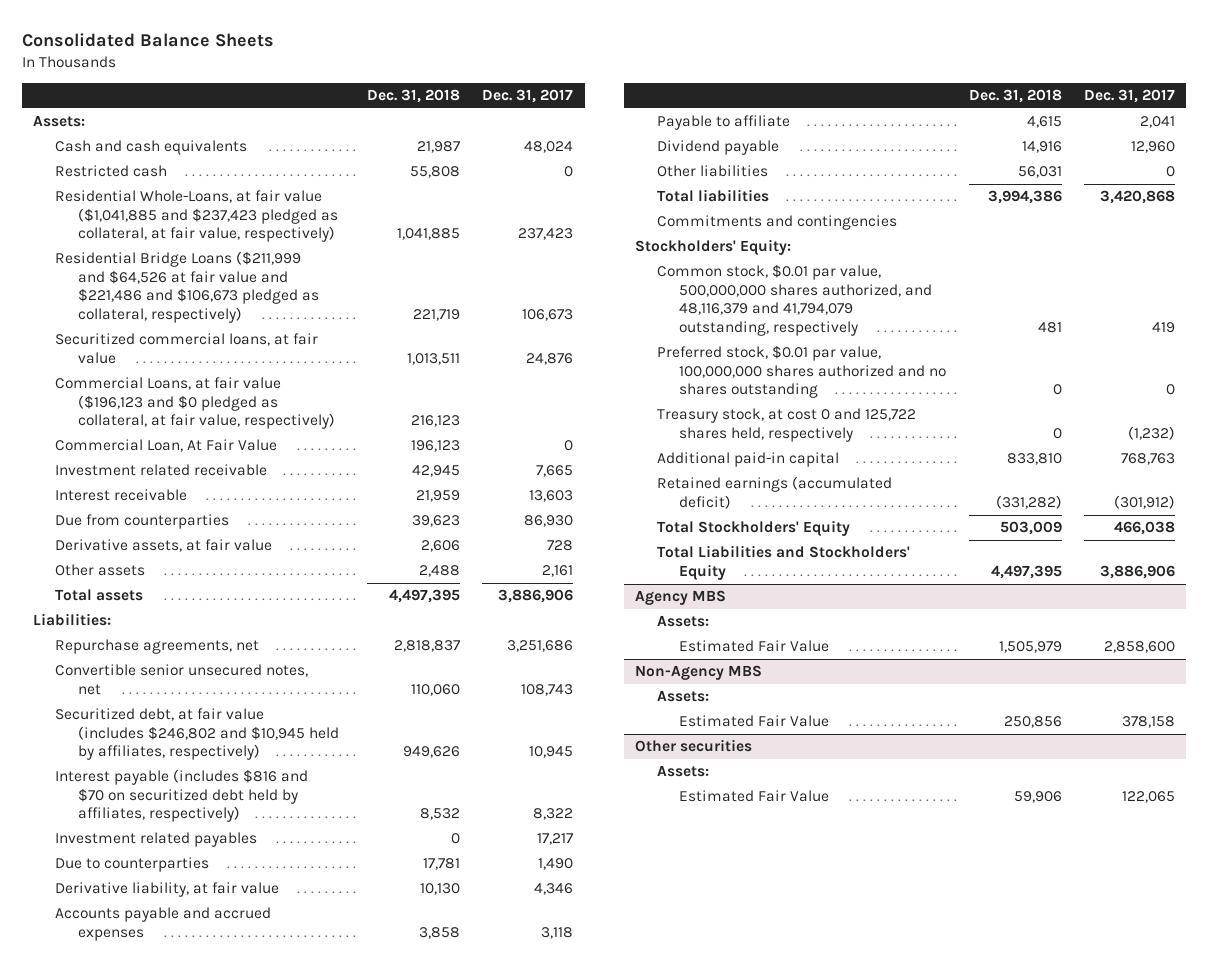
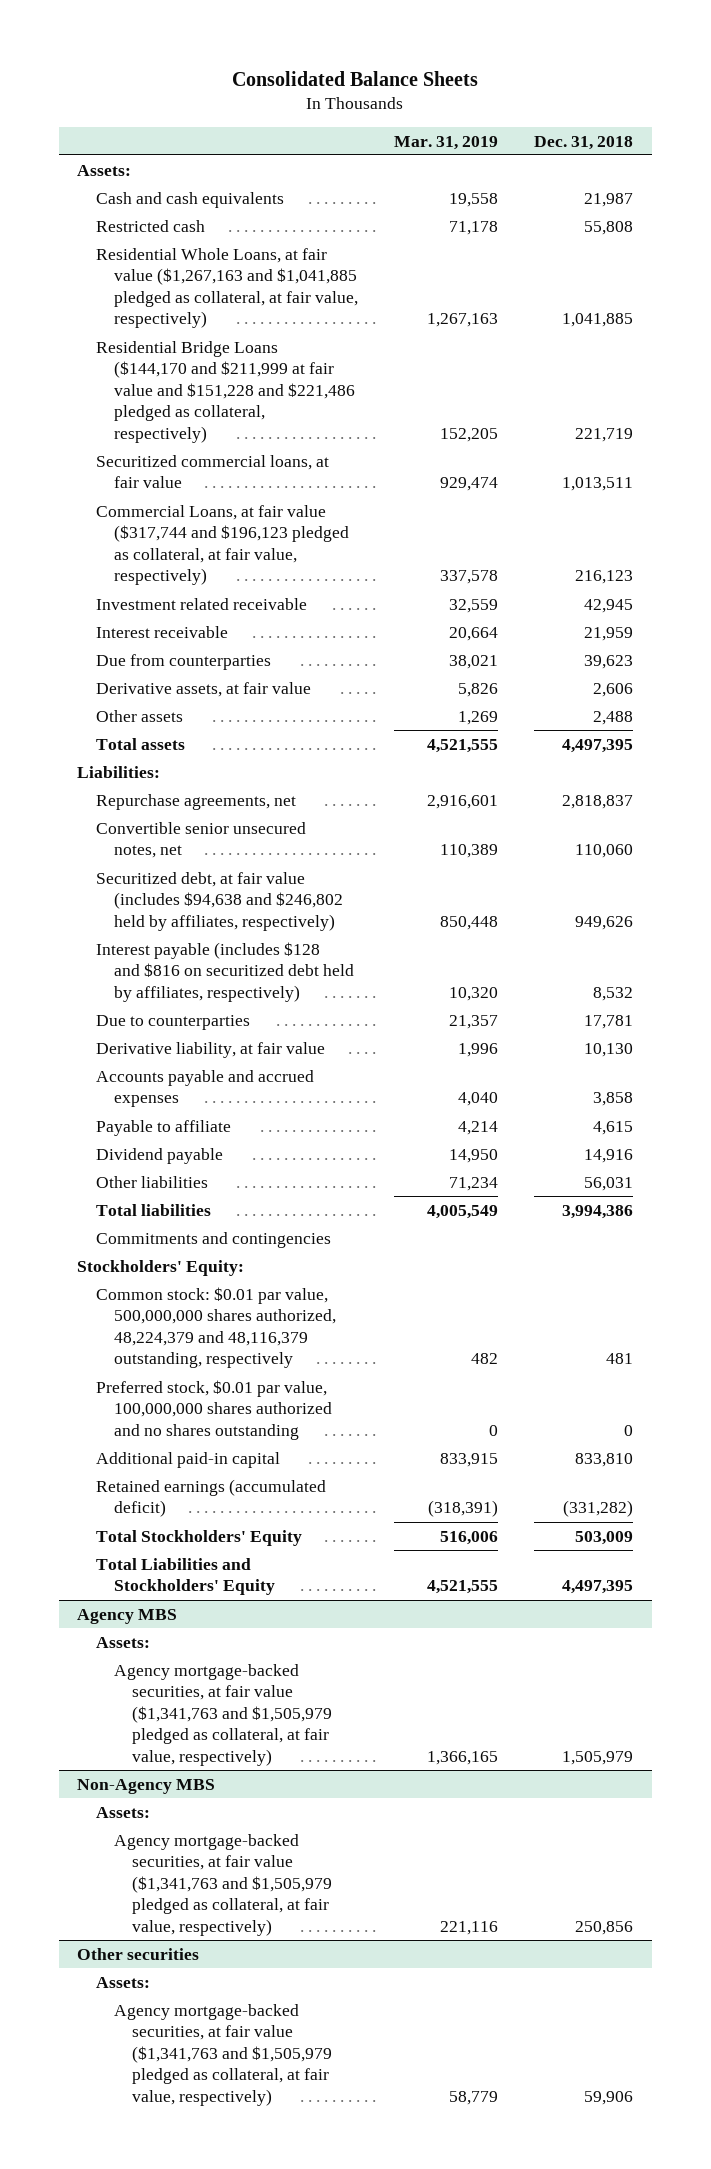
- | Dec. 31, 2018 | Dec. 31, 2017
+ | Mar. 31, 2019 | Dec. 31, 2018
- Residential Whole-Loans, at fair value ($1,041,885 and $237,423 pledged as collateral, at fair value, respectively) | 1,041,885 | 237,423
- Residential Bridge Loans ($211,999 and $64,526 at fair value and $221,486 and $106,673 pledged as collateral, respectively) | 221,719 | 106,673
+ Residential Whole Loans, at fair value ($1,267,163 and $1,041,885 pledged as collateral, at fair value, respectively) | 1,267,163 | 1,041,885
+ Residential Bridge Loans ($144,170 and $211,999 at fair value and $151,228 and $221,486 pledged as collateral, respectively) | 152,205 | 221,719
- Commercial Loans, at fair value ($196,123 and $0 pledged as collateral, at fair value, respectively) | 216,123 |
- Commercial Loan, At Fair Value | 196,123 | 0
+ Commercial Loans, at fair value ($317,744 and $196,123 pledged as collateral, at fair value, respectively) | 337,578 | 216,123
- Securitized debt, at fair value (includes $246,802 and $10,945 held by affiliates, respectively) | 949,626 | 10,945
- Interest payable (includes $816 and $70 on securitized debt held by affiliates, respectively) | 8,532 | 8,322
- Investment related payables | 0 | 17,217
+ Securitized debt, at fair value (includes $94,638 and $246,802 held by affiliates, respectively) | 850,448 | 949,626
+ Interest payable (includes $128 and $816 on securitized debt held by affiliates, respectively) | 10,320 | 8,532
- Common stock, $0.01 par value, 500,000,000 shares authorized, and 48,116,379 and 41,794,079 outstanding, respectively | 481 | 419
+ Common stock: $0.01 par value, 500,000,000 shares authorized, 48,224,379 and 48,116,379 outstanding, respectively | 482 | 481
- Treasury stock, at cost 0 and 125,722 shares held, respectively | 0 | (1,232)
@ Agency MBS
- Estimated Fair Value | 1,505,979 | 2,858,600
+ Agency mortgage-backed securities, at fair value ($1,341,763 and $1,505,979 pledged as collateral, at fair value, respectively) | 1,366,165 | 1,505,979
@ Non-Agency MBS
- Estimated Fair Value | 250,856 | 378,158
+ Agency mortgage-backed securities, at fair value ($1,341,763 and $1,505,979 pledged as collateral, at fair value, respectively) | 221,116 | 250,856
@ Other securities
- Estimated Fair Value | 59,906 | 122,065
+ Agency mortgage-backed securities, at fair value ($1,341,763 and $1,505,979 pledged as collateral, at fair value, respectively) | 58,779 | 59,906

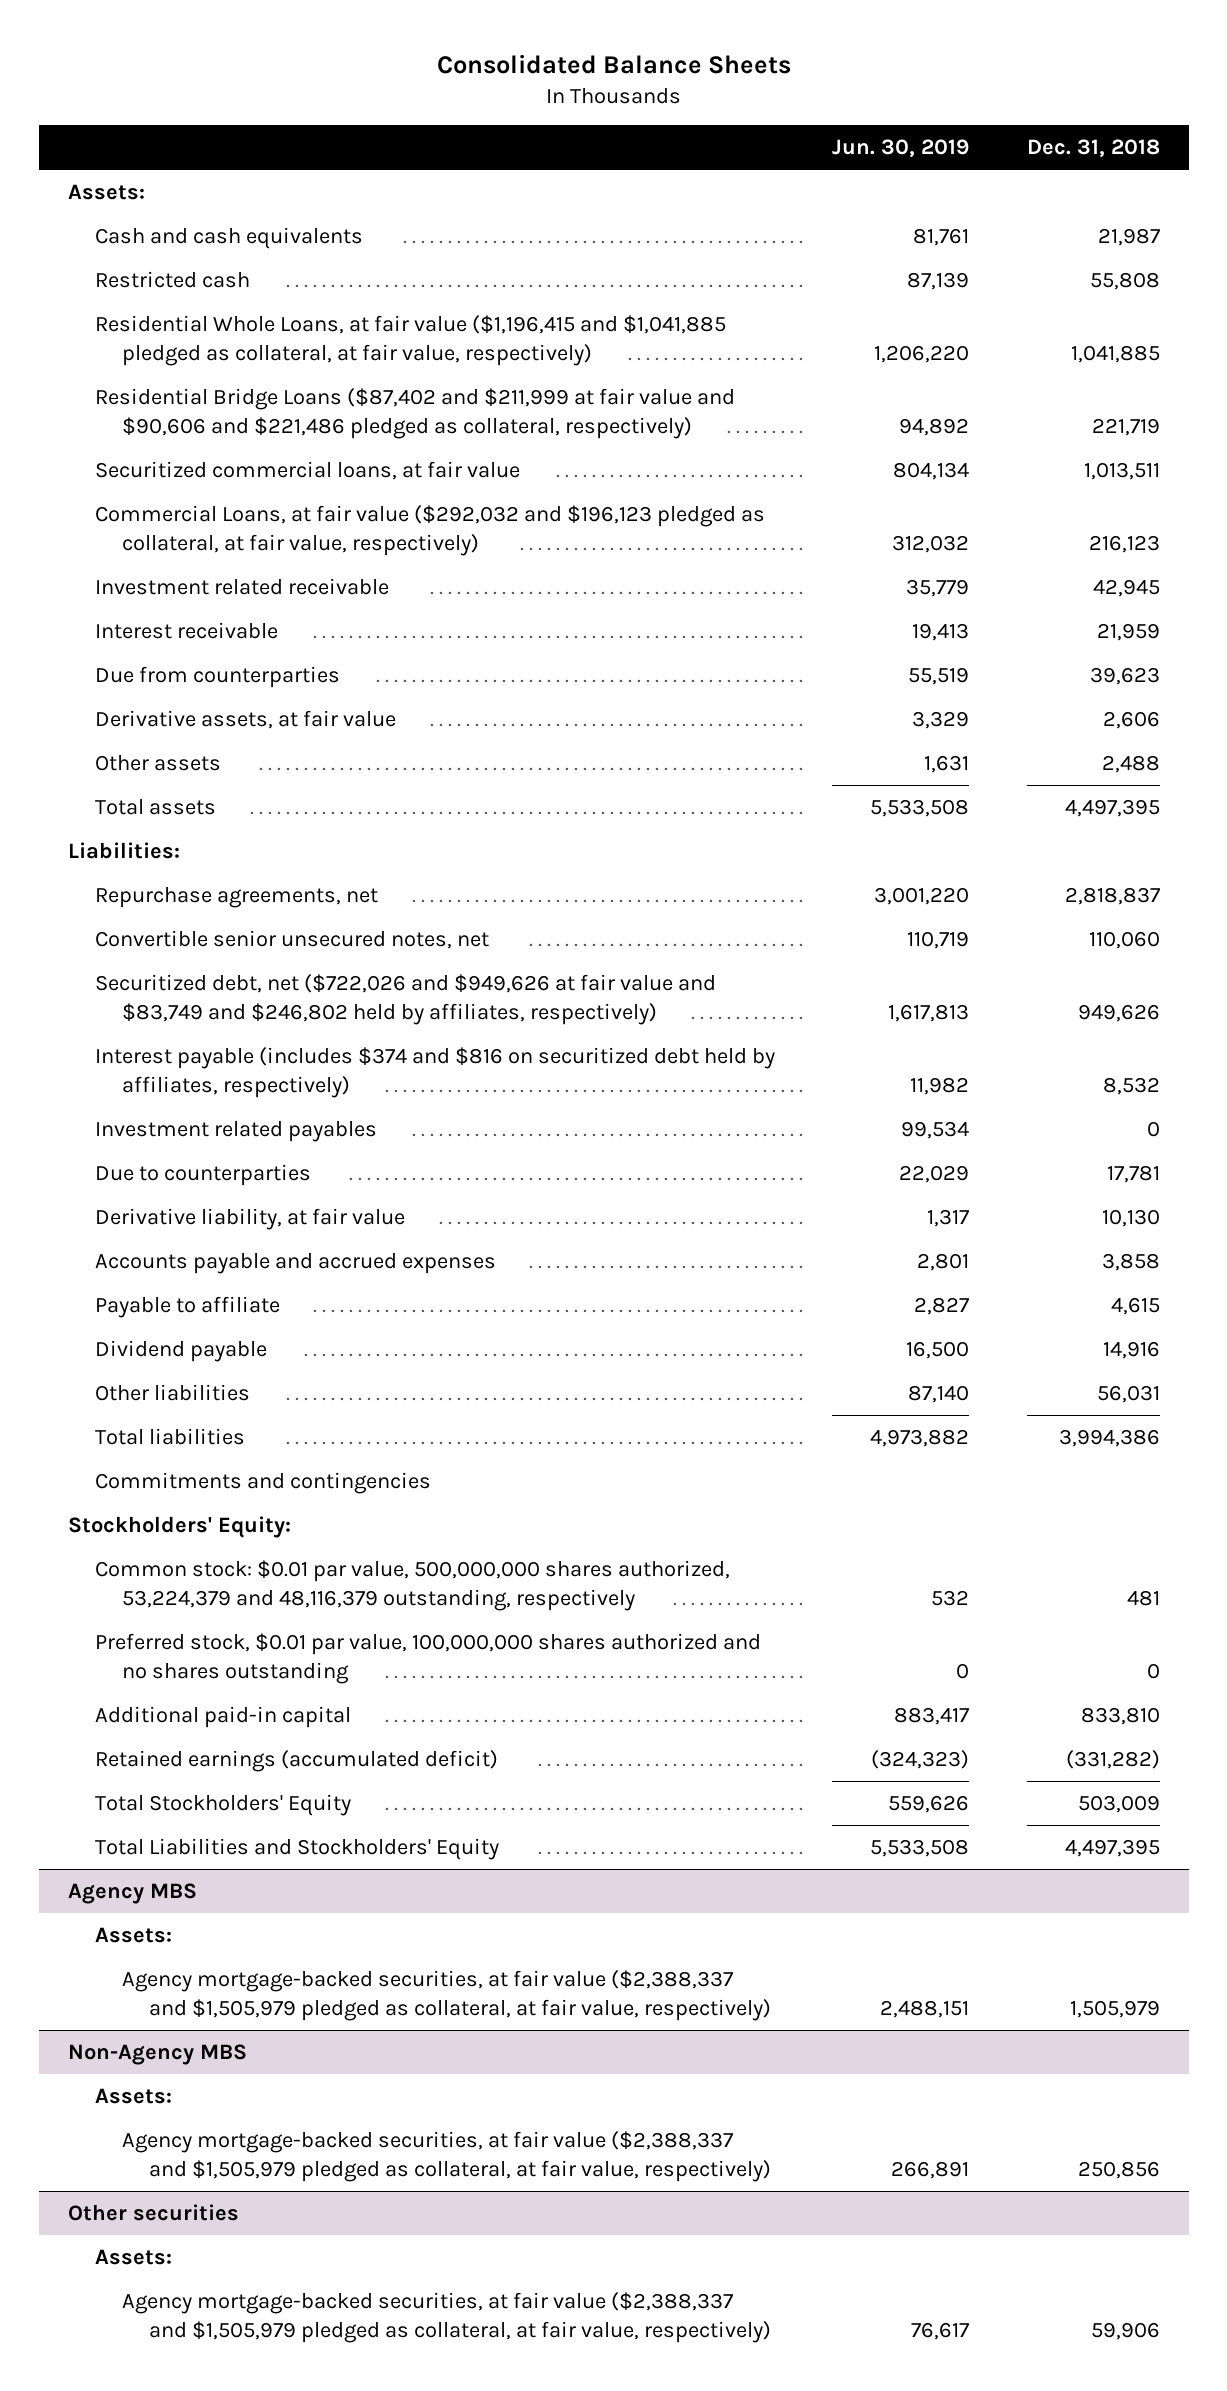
- | Mar. 31, 2019 | Dec. 31, 2018
+ | Jun. 30, 2019 | Dec. 31, 2018
- Residential Whole Loans, at fair value ($1,267,163 and $1,041,885 pledged as collateral, at fair value, respectively) | 1,267,163 | 1,041,885
- Residential Bridge Loans ($144,170 and $211,999 at fair value and $151,228 and $221,486 pledged as collateral, respectively) | 152,205 | 221,719
+ Residential Whole Loans, at fair value ($1,196,415 and $1,041,885 pledged as collateral, at fair value, respectively) | 1,206,220 | 1,041,885
+ Residential Bridge Loans ($87,402 and $211,999 at fair value and $90,606 and $221,486 pledged as collateral, respectively) | 94,892 | 221,719
- Commercial Loans, at fair value ($317,744 and $196,123 pledged as collateral, at fair value, respectively) | 337,578 | 216,123
+ Commercial Loans, at fair value ($292,032 and $196,123 pledged as collateral, at fair value, respectively) | 312,032 | 216,123
- Securitized debt, at fair value (includes $94,638 and $246,802 held by affiliates, respectively) | 850,448 | 949,626
- Interest payable (includes $128 and $816 on securitized debt held by affiliates, respectively) | 10,320 | 8,532
+ Securitized debt, net ($722,026 and $949,626 at fair value and $83,749 and $246,802 held by affiliates, respectively) | 1,617,813 | 949,626
+ Interest payable (includes $374 and $816 on securitized debt held by affiliates, respectively) | 11,982 | 8,532
+ Investment related payables | 99,534 | 0
- Common stock: $0.01 par value, 500,000,000 shares authorized, 48,224,379 and 48,116,379 outstanding, respectively | 482 | 481
+ Common stock: $0.01 par value, 500,000,000 shares authorized, 53,224,379 and 48,116,379 outstanding, respectively | 532 | 481
@ Agency MBS
- Agency mortgage-backed securities, at fair value ($1,341,763 and $1,505,979 pledged as collateral, at fair value, respectively) | 1,366,165 | 1,505,979
+ Agency mortgage-backed securities, at fair value ($2,388,337 and $1,505,979 pledged as collateral, at fair value, respectively) | 2,488,151 | 1,505,979
@ Non-Agency MBS
- Agency mortgage-backed securities, at fair value ($1,341,763 and $1,505,979 pledged as collateral, at fair value, respectively) | 221,116 | 250,856
+ Agency mortgage-backed securities, at fair value ($2,388,337 and $1,505,979 pledged as collateral, at fair value, respectively) | 266,891 | 250,856
@ Other securities
- Agency mortgage-backed securities, at fair value ($1,341,763 and $1,505,979 pledged as collateral, at fair value, respectively) | 58,779 | 59,906
+ Agency mortgage-backed securities, at fair value ($2,388,337 and $1,505,979 pledged as collateral, at fair value, respectively) | 76,617 | 59,906

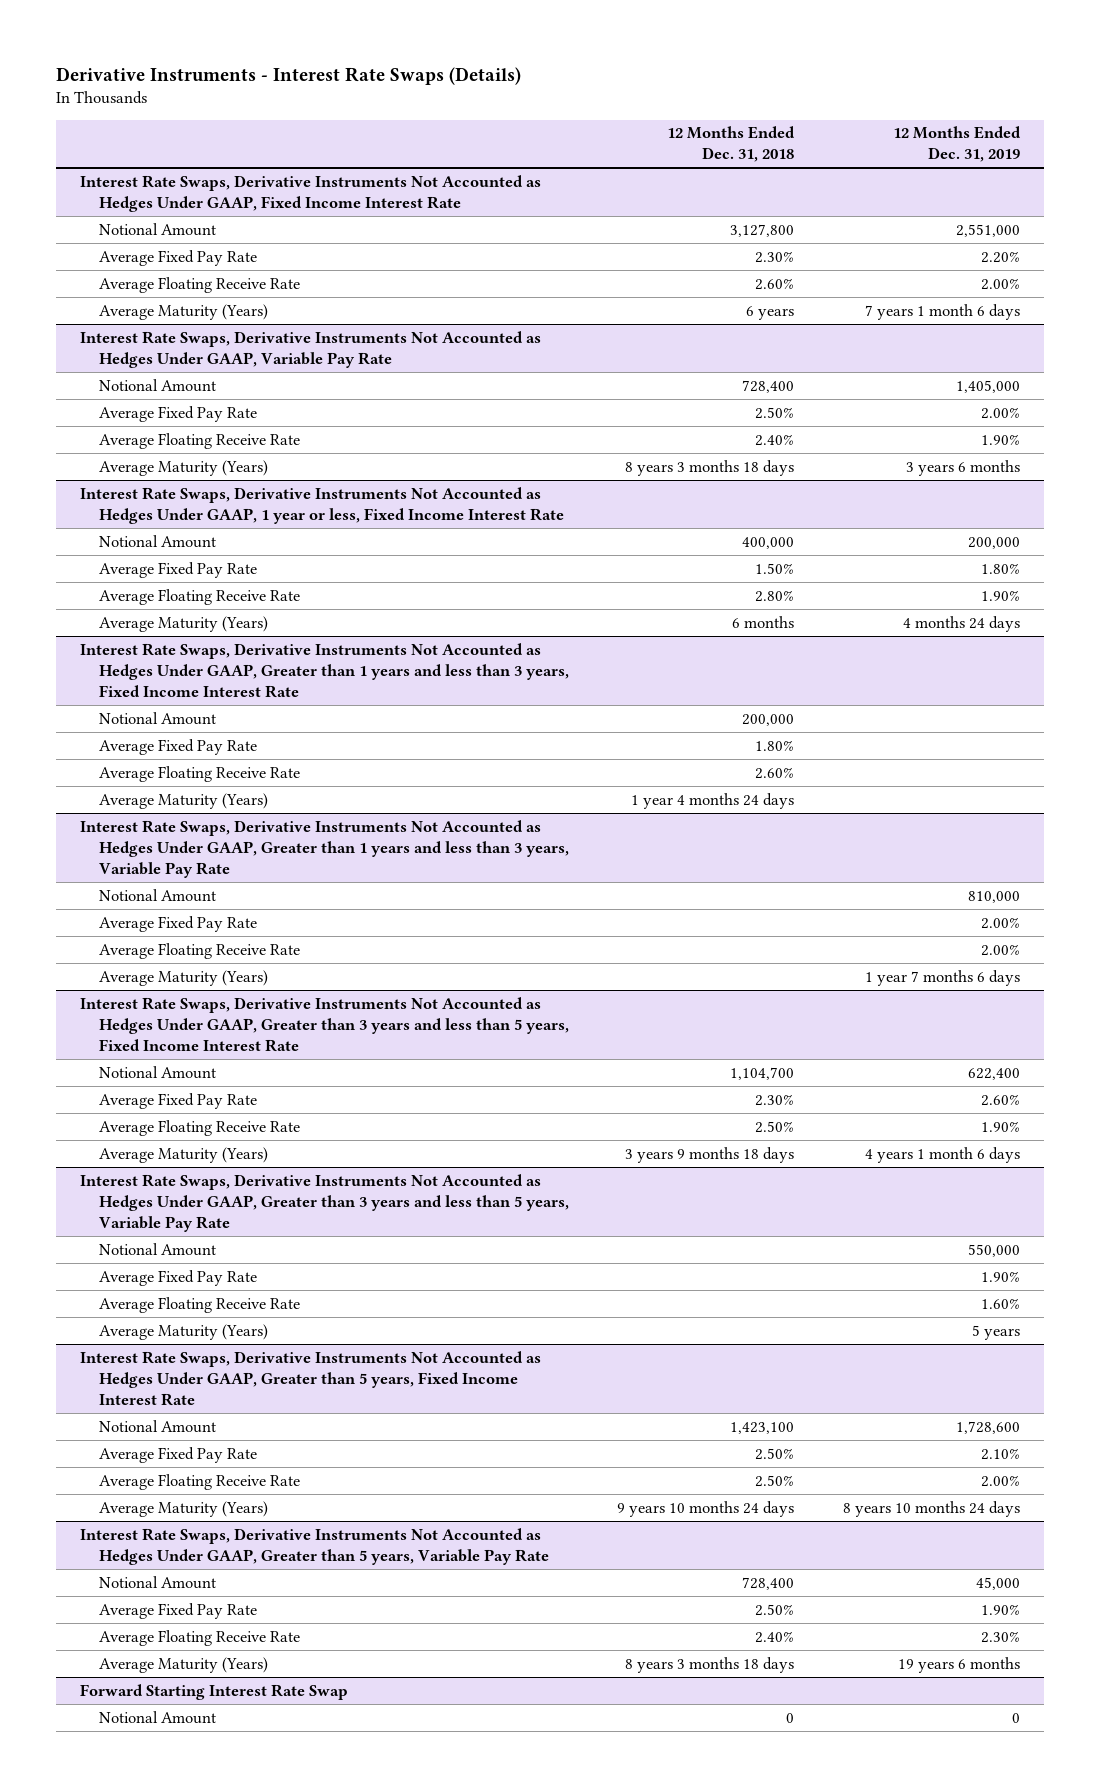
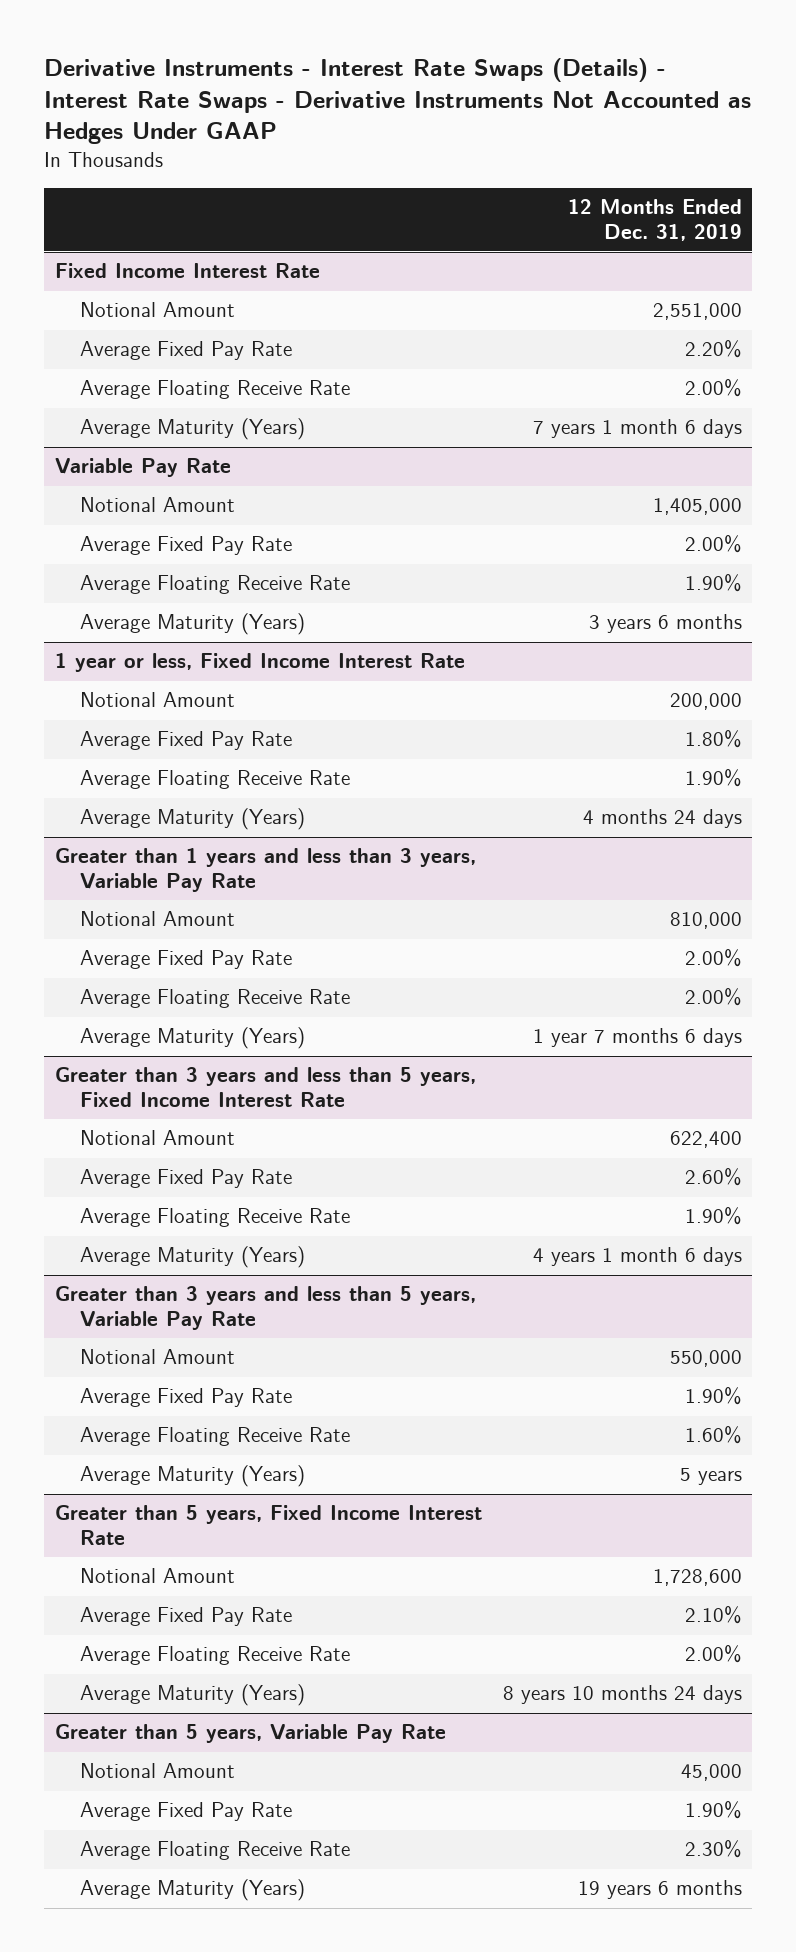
- Derivative Instruments - Interest Rate Swaps (Details)
+ Derivative Instruments - Interest Rate Swaps (Details) - Interest Rate Swaps - Derivative Instruments Not Accounted as Hedges Under GAAP
- | 12 Months Ended Dec. 31, 2018 | 12 Months Ended Dec. 31, 2019
+ | 12 Months Ended Dec. 31, 2019
- Interest Rate Swaps, Derivative Instruments Not Accounted as Hedges Under GAAP, Fixed Income Interest Rate
+ Fixed Income Interest Rate
- Interest Rate Swaps, Derivative Instruments Not Accounted as Hedges Under GAAP, Variable Pay Rate
+ Variable Pay Rate
- Interest Rate Swaps, Derivative Instruments Not Accounted as Hedges Under GAAP, 1 year or less, Fixed Income Interest Rate
+ 1 year or less, Fixed Income Interest Rate
- Interest Rate Swaps, Derivative Instruments Not Accounted as Hedges Under GAAP, Greater than 1 years and less than 3 years, Fixed Income Interest Rate
- Notional Amount | 200,000 |
- Average Fixed Pay Rate | 1.80% |
- Average Floating Receive Rate | 2.60% |
- Average Maturity (Years) | 1 year 4 months 24 days |
- Interest Rate Swaps, Derivative Instruments Not Accounted as Hedges Under GAAP, Greater than 1 years and less than 3 years, Variable Pay Rate
+ Greater than 1 years and less than 3 years, Variable Pay Rate
- Interest Rate Swaps, Derivative Instruments Not Accounted as Hedges Under GAAP, Greater than 3 years and less than 5 years, Fixed Income Interest Rate
+ Greater than 3 years and less than 5 years, Fixed Income Interest Rate
- Interest Rate Swaps, Derivative Instruments Not Accounted as Hedges Under GAAP, Greater than 3 years and less than 5 years, Variable Pay Rate
+ Greater than 3 years and less than 5 years, Variable Pay Rate
- Interest Rate Swaps, Derivative Instruments Not Accounted as Hedges Under GAAP, Greater than 5 years, Fixed Income Interest Rate
+ Greater than 5 years, Fixed Income Interest Rate
- Interest Rate Swaps, Derivative Instruments Not Accounted as Hedges Under GAAP, Greater than 5 years, Variable Pay Rate
+ Greater than 5 years, Variable Pay Rate
- Forward Starting Interest Rate Swap
- Notional Amount | 0 | 0

